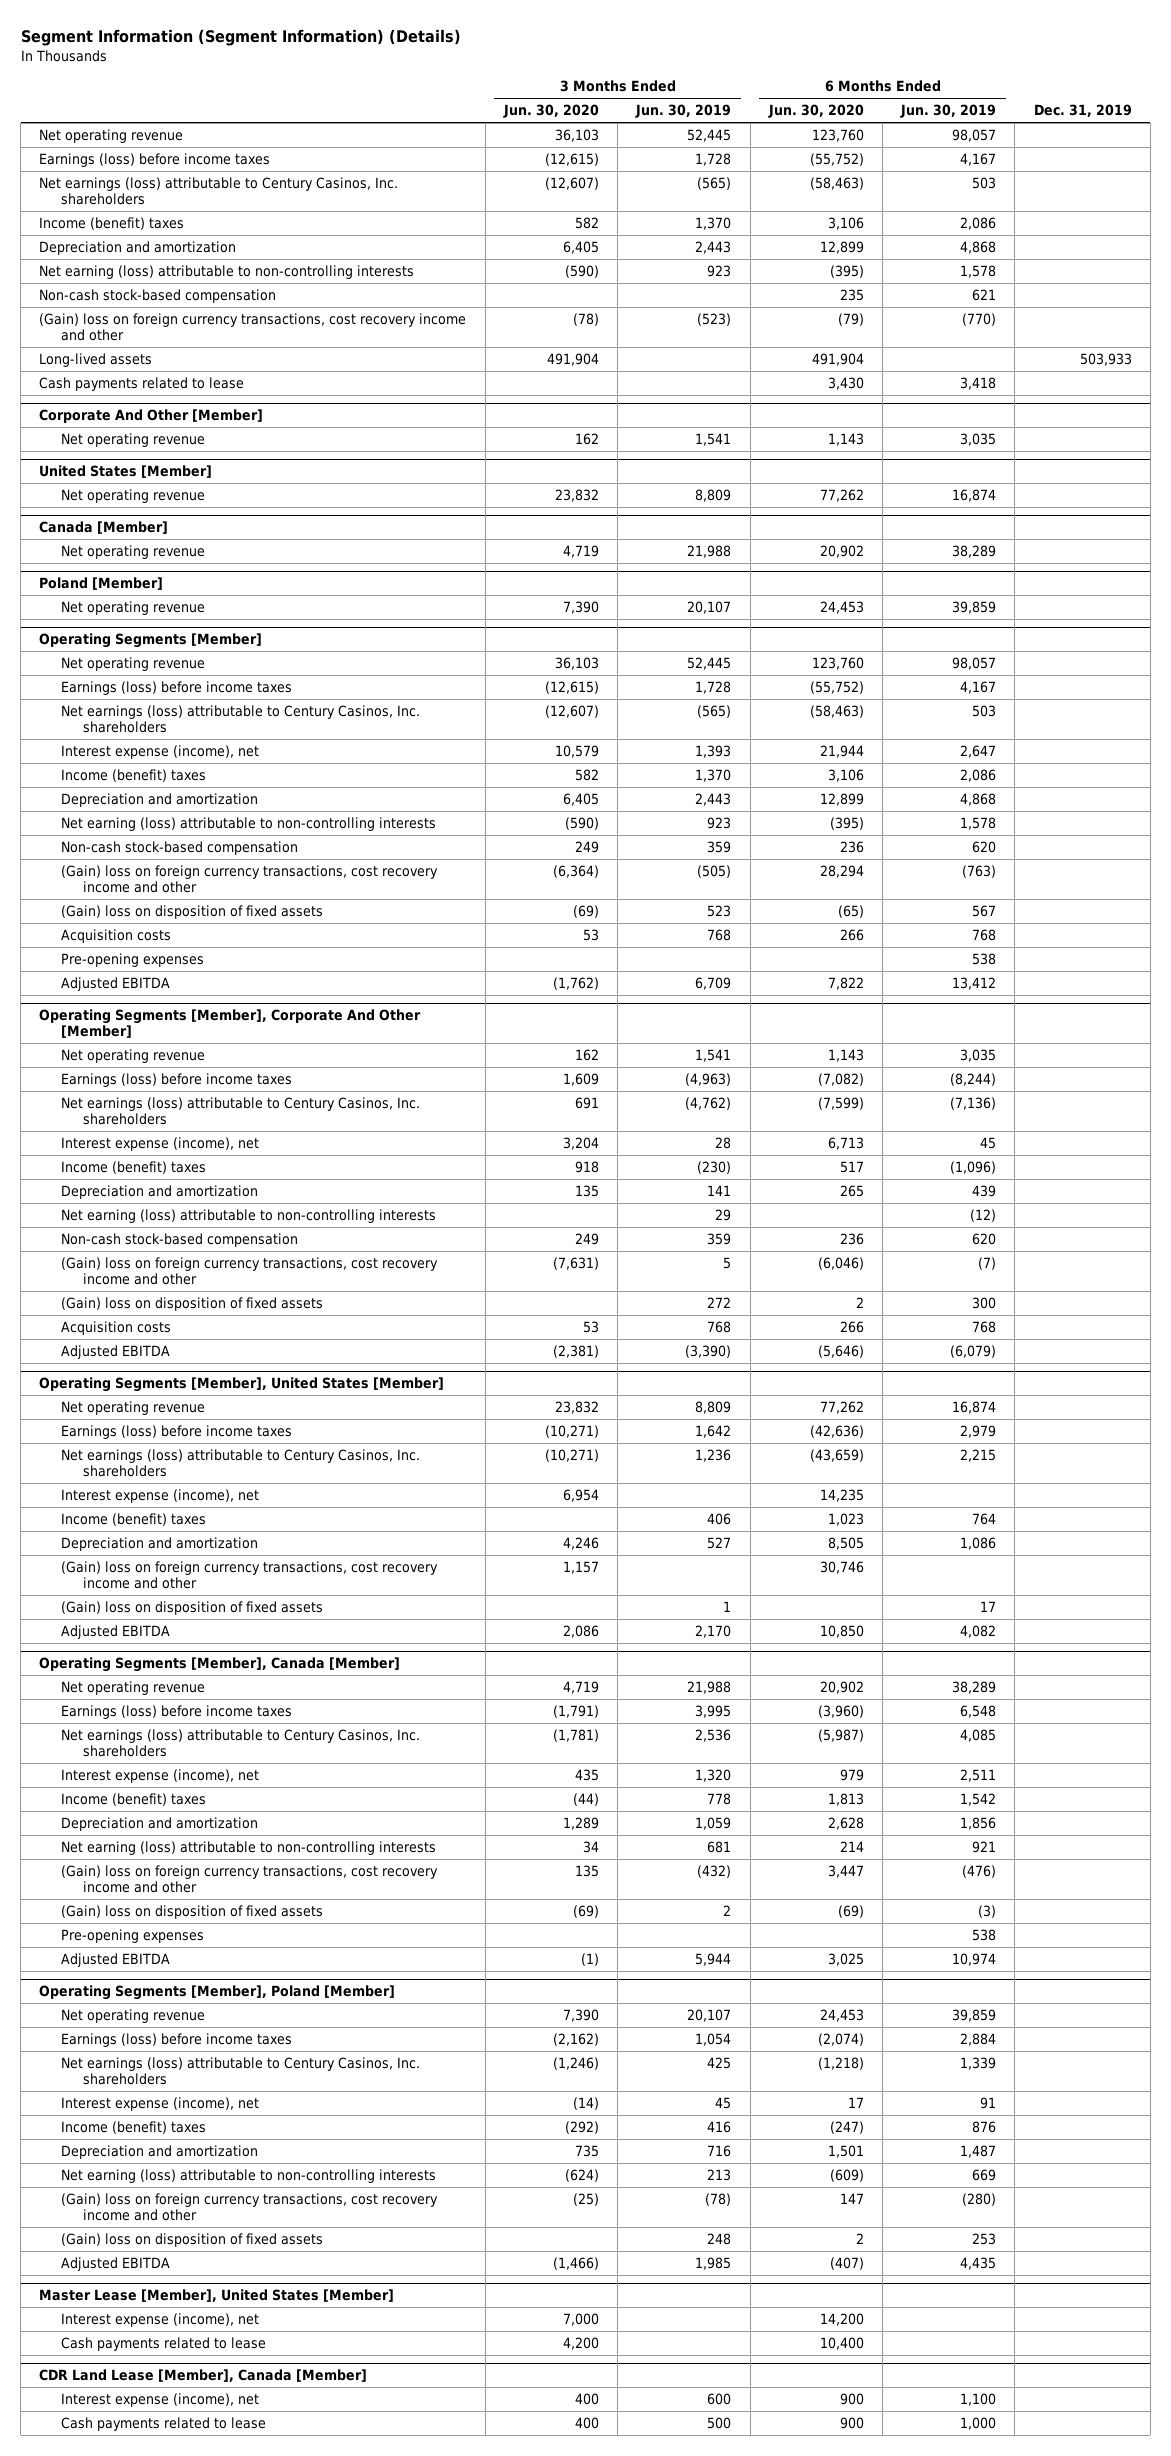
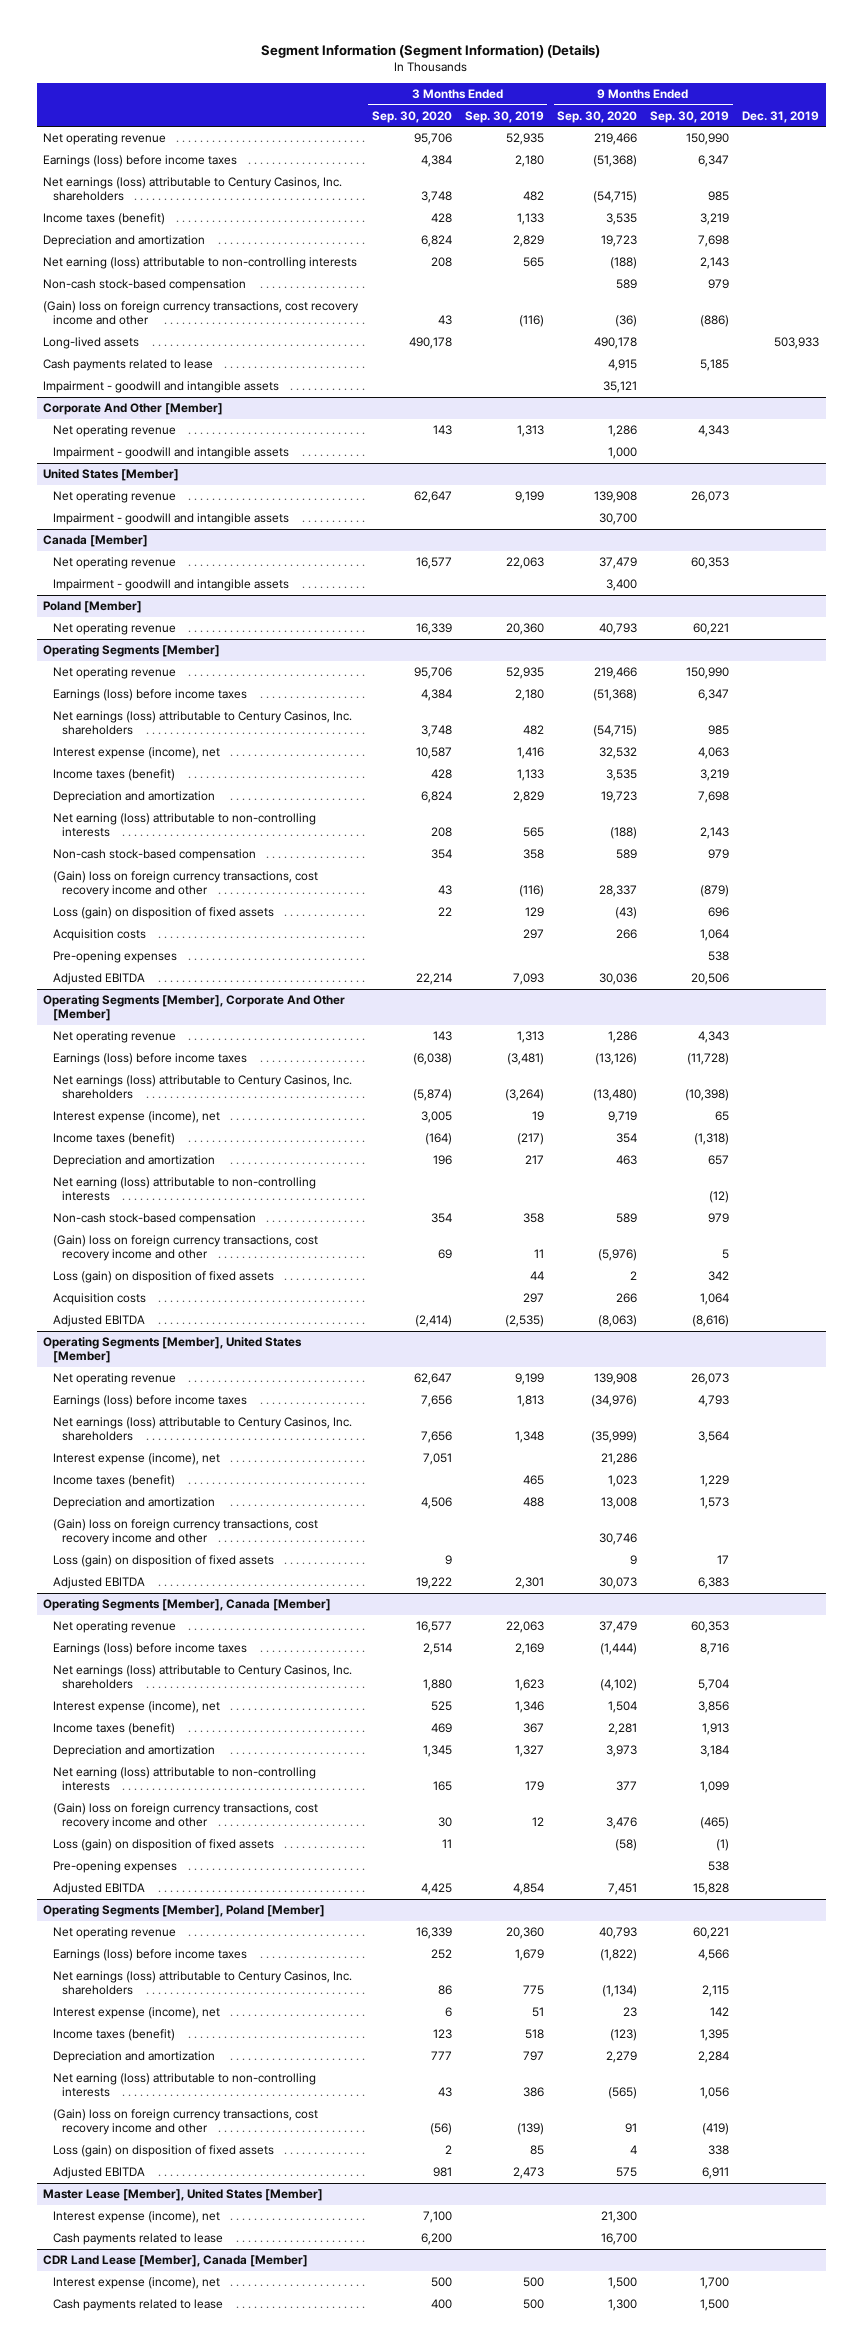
- | 3 Months Ended Jun. 30, 2020 | 3 Months Ended Jun. 30, 2019 | 6 Months Ended Jun. 30, 2020 | 6 Months Ended Jun. 30, 2019 | Dec. 31, 2019
+ | 3 Months Ended Sep. 30, 2020 | 3 Months Ended Sep. 30, 2019 | 9 Months Ended Sep. 30, 2020 | 9 Months Ended Sep. 30, 2019 | Dec. 31, 2019
- Income (benefit) taxes | 582 | 1,370 | 3,106 | 2,086 |
+ Income taxes (benefit) | 428 | 1,133 | 3,535 | 3,219 |
+ Impairment - goodwill and intangible assets | | | 35,121 | |
@ Corporate And Other [Member]
+ Impairment - goodwill and intangible assets | | | 1,000 | |
@ United States [Member]
+ Impairment - goodwill and intangible assets | | | 30,700 | |
@ Canada [Member]
+ Impairment - goodwill and intangible assets | | | 3,400 | |
@ Operating Segments [Member]
- Income (benefit) taxes | 582 | 1,370 | 3,106 | 2,086 |
+ Income taxes (benefit) | 428 | 1,133 | 3,535 | 3,219 |
- (Gain) loss on disposition of fixed assets | (69) | 523 | (65) | 567 |
+ Loss (gain) on disposition of fixed assets | 22 | 129 | (43) | 696 |
@ Operating Segments [Member], Corporate And Other [Member]
- Income (benefit) taxes | 918 | (230) | 517 | (1,096) |
+ Income taxes (benefit) | (164) | (217) | 354 | (1,318) |
- (Gain) loss on disposition of fixed assets | | 272 | 2 | 300 |
+ Loss (gain) on disposition of fixed assets | | 44 | 2 | 342 |
@ Operating Segments [Member], United States [Member]
- Income (benefit) taxes | | 406 | 1,023 | 764 |
+ Income taxes (benefit) | | 465 | 1,023 | 1,229 |
- (Gain) loss on disposition of fixed assets | | 1 | | 17 |
+ Loss (gain) on disposition of fixed assets | 9 | | 9 | 17 |
@ Operating Segments [Member], Canada [Member]
- Income (benefit) taxes | (44) | 778 | 1,813 | 1,542 |
+ Income taxes (benefit) | 469 | 367 | 2,281 | 1,913 |
- (Gain) loss on disposition of fixed assets | (69) | 2 | (69) | (3) |
+ Loss (gain) on disposition of fixed assets | 11 | | (58) | (1) |
@ Operating Segments [Member], Poland [Member]
- Income (benefit) taxes | (292) | 416 | (247) | 876 |
+ Income taxes (benefit) | 123 | 518 | (123) | 1,395 |
- (Gain) loss on disposition of fixed assets | | 248 | 2 | 253 |
+ Loss (gain) on disposition of fixed assets | 2 | 85 | 4 | 338 |

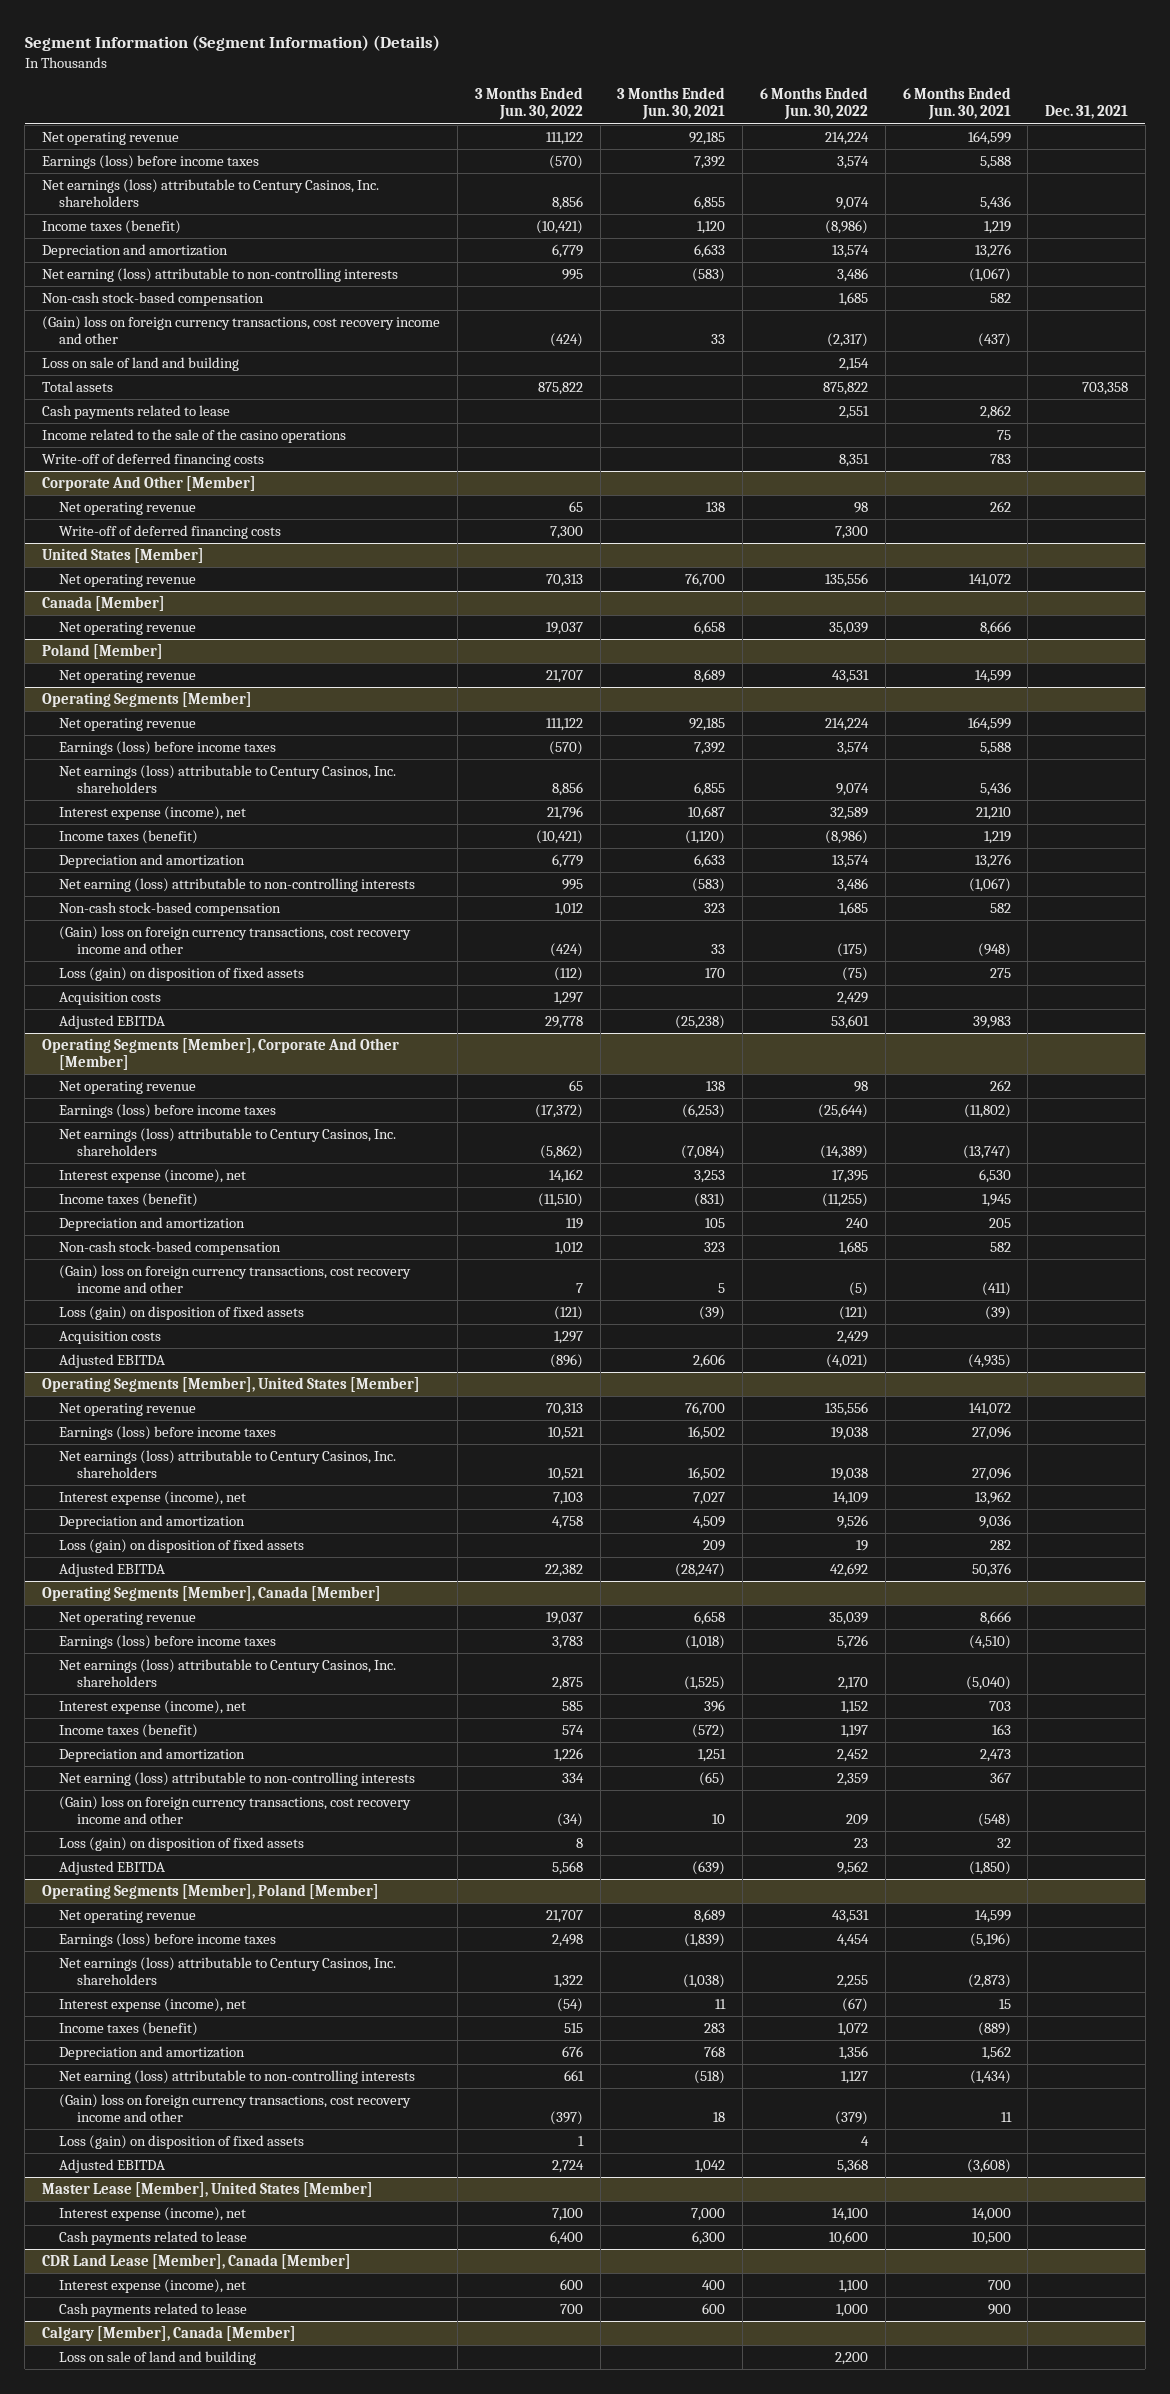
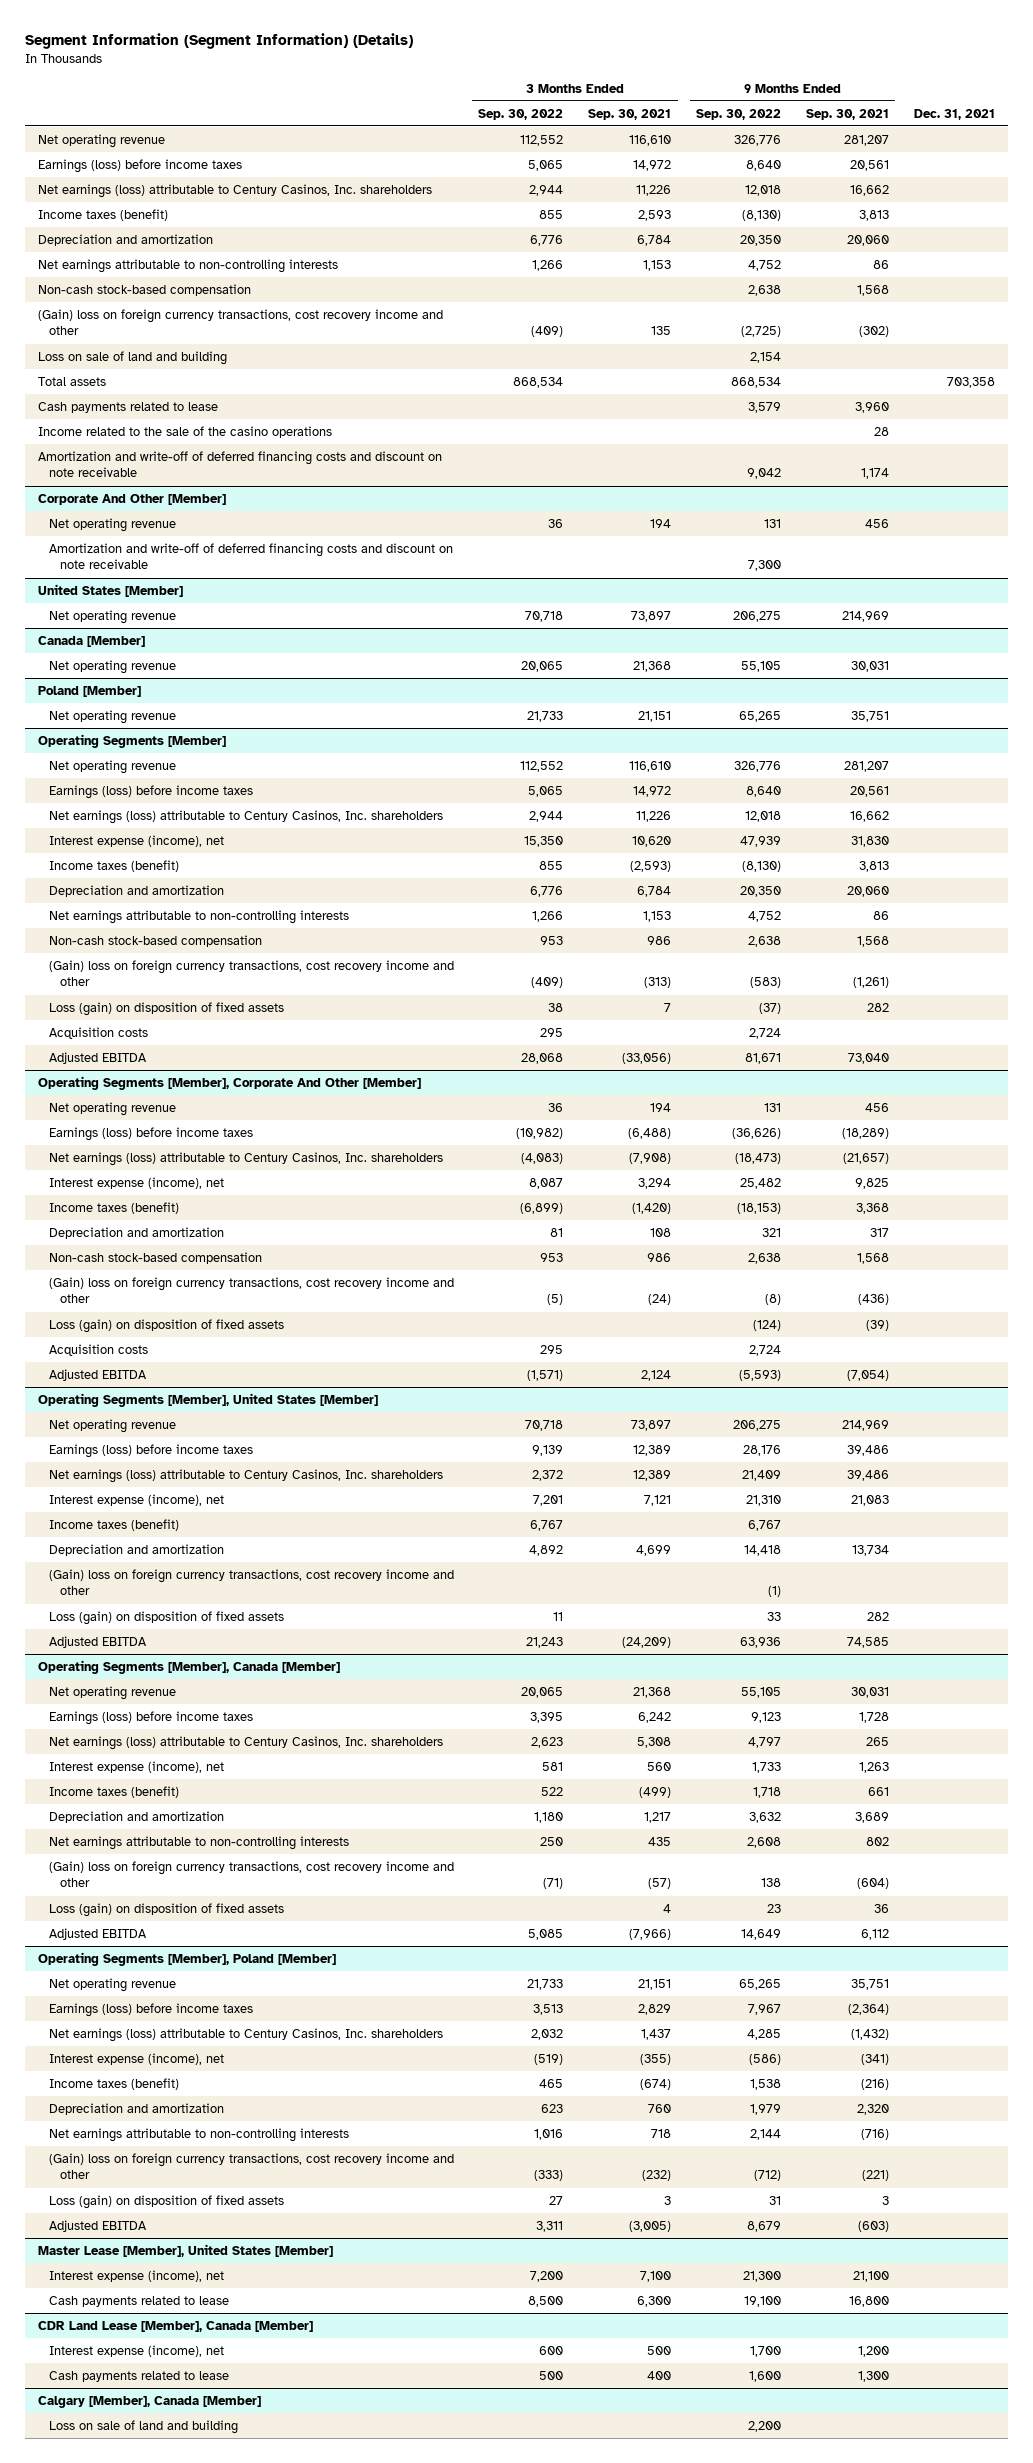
- | 3 Months Ended Jun. 30, 2022 | 3 Months Ended Jun. 30, 2021 | 6 Months Ended Jun. 30, 2022 | 6 Months Ended Jun. 30, 2021 | Dec. 31, 2021
+ | 3 Months Ended Sep. 30, 2022 | 3 Months Ended Sep. 30, 2021 | 9 Months Ended Sep. 30, 2022 | 9 Months Ended Sep. 30, 2021 | Dec. 31, 2021
- Net earning (loss) attributable to non-controlling interests | 995 | (583) | 3,486 | (1,067) |
+ Net earnings attributable to non-controlling interests | 1,266 | 1,153 | 4,752 | 86 |
- Write-off of deferred financing costs | | | 8,351 | 783 |
+ Amortization and write-off of deferred financing costs and discount on note receivable | | | 9,042 | 1,174 |
@ Corporate And Other [Member]
- Write-off of deferred financing costs | 7,300 | | 7,300 | |
+ Amortization and write-off of deferred financing costs and discount on note receivable | | | 7,300 | |
@ Operating Segments [Member]
- Net earning (loss) attributable to non-controlling interests | 995 | (583) | 3,486 | (1,067) |
+ Net earnings attributable to non-controlling interests | 1,266 | 1,153 | 4,752 | 86 |
@ Operating Segments [Member], United States [Member]
+ Income taxes (benefit) | 6,767 | | 6,767 | |
+ (Gain) loss on foreign currency transactions, cost recovery income and other | | | (1) | |
@ Operating Segments [Member], Canada [Member]
- Net earning (loss) attributable to non-controlling interests | 334 | (65) | 2,359 | 367 |
+ Net earnings attributable to non-controlling interests | 250 | 435 | 2,608 | 802 |
@ Operating Segments [Member], Poland [Member]
- Net earning (loss) attributable to non-controlling interests | 661 | (518) | 1,127 | (1,434) |
+ Net earnings attributable to non-controlling interests | 1,016 | 718 | 2,144 | (716) |

